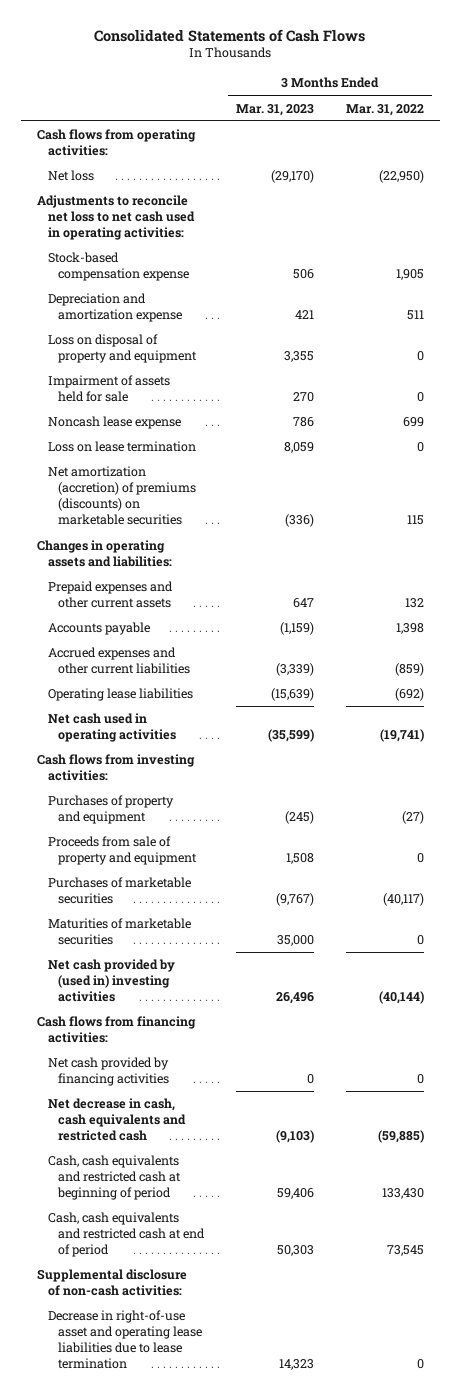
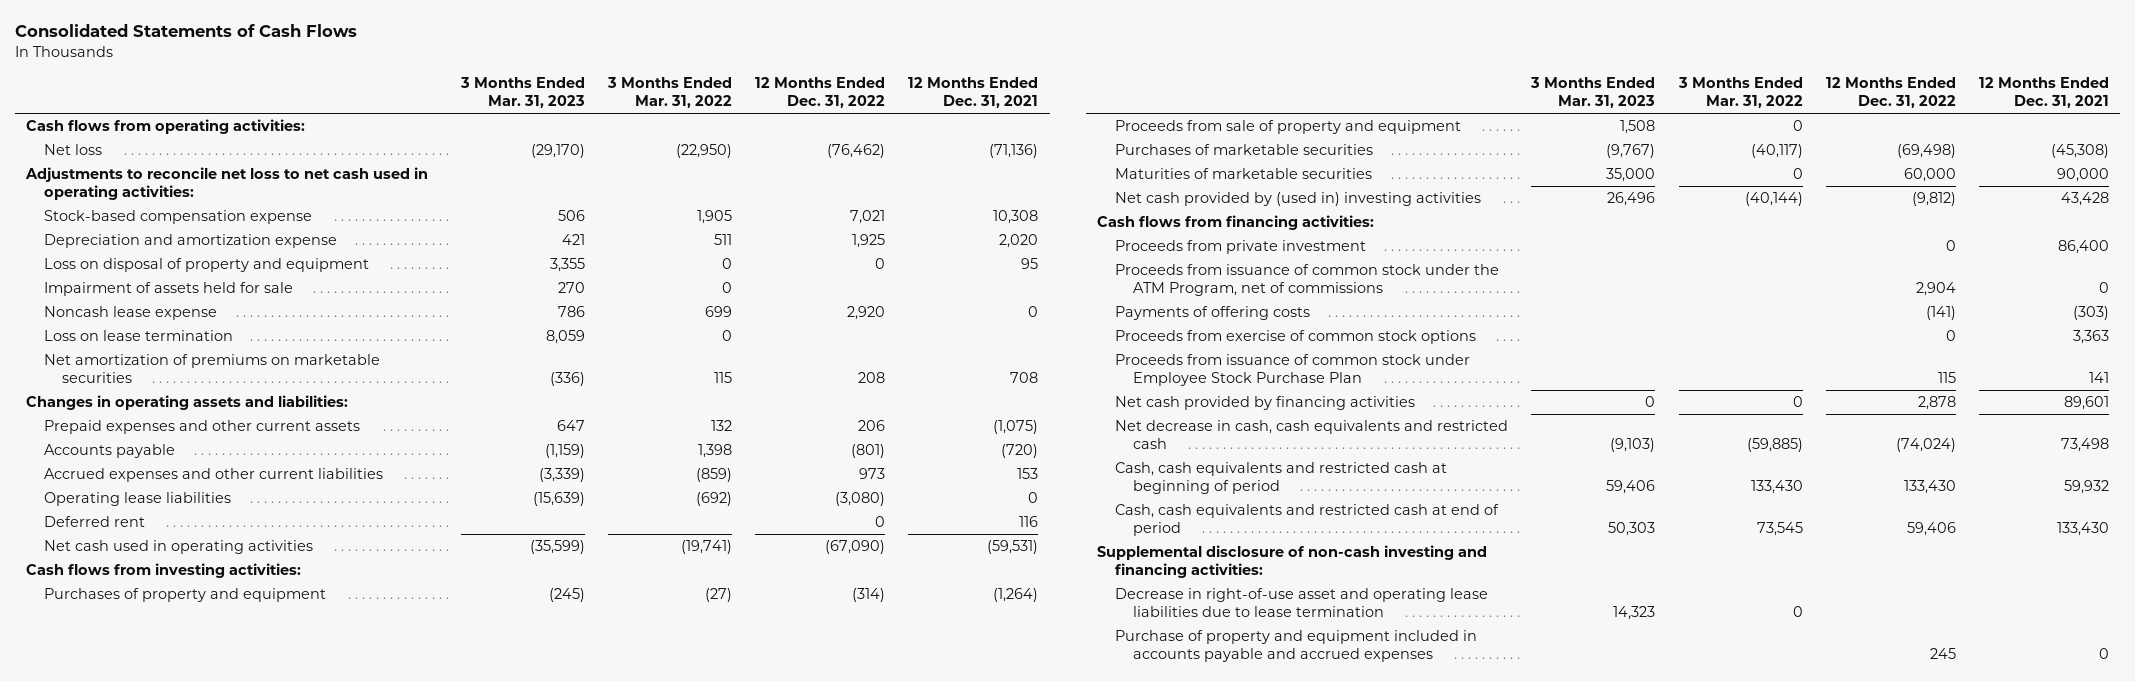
- | 3 Months Ended Mar. 31, 2023 | 3 Months Ended Mar. 31, 2022
+ | 3 Months Ended Mar. 31, 2023 | 3 Months Ended Mar. 31, 2022 | 12 Months Ended Dec. 31, 2022 | 12 Months Ended Dec. 31, 2021
- Net amortization (accretion) of premiums (discounts) on marketable securities | (336) | 115
+ Net amortization of premiums on marketable securities | (336) | 115 | 208 | 708
+ Deferred rent | | | 0 | 116
+ Proceeds from private investment | | | 0 | 86,400
+ Proceeds from issuance of common stock under the ATM Program, net of commissions | | | 2,904 | 0
+ Payments of offering costs | | | (141) | (303)
+ Proceeds from exercise of common stock options | | | 0 | 3,363
+ Proceeds from issuance of common stock under Employee Stock Purchase Plan | | | 115 | 141
- Supplemental disclosure of non-cash activities:
+ Supplemental disclosure of non-cash investing and financing activities:
+ Purchase of property and equipment included in accounts payable and accrued expenses | | | 245 | 0

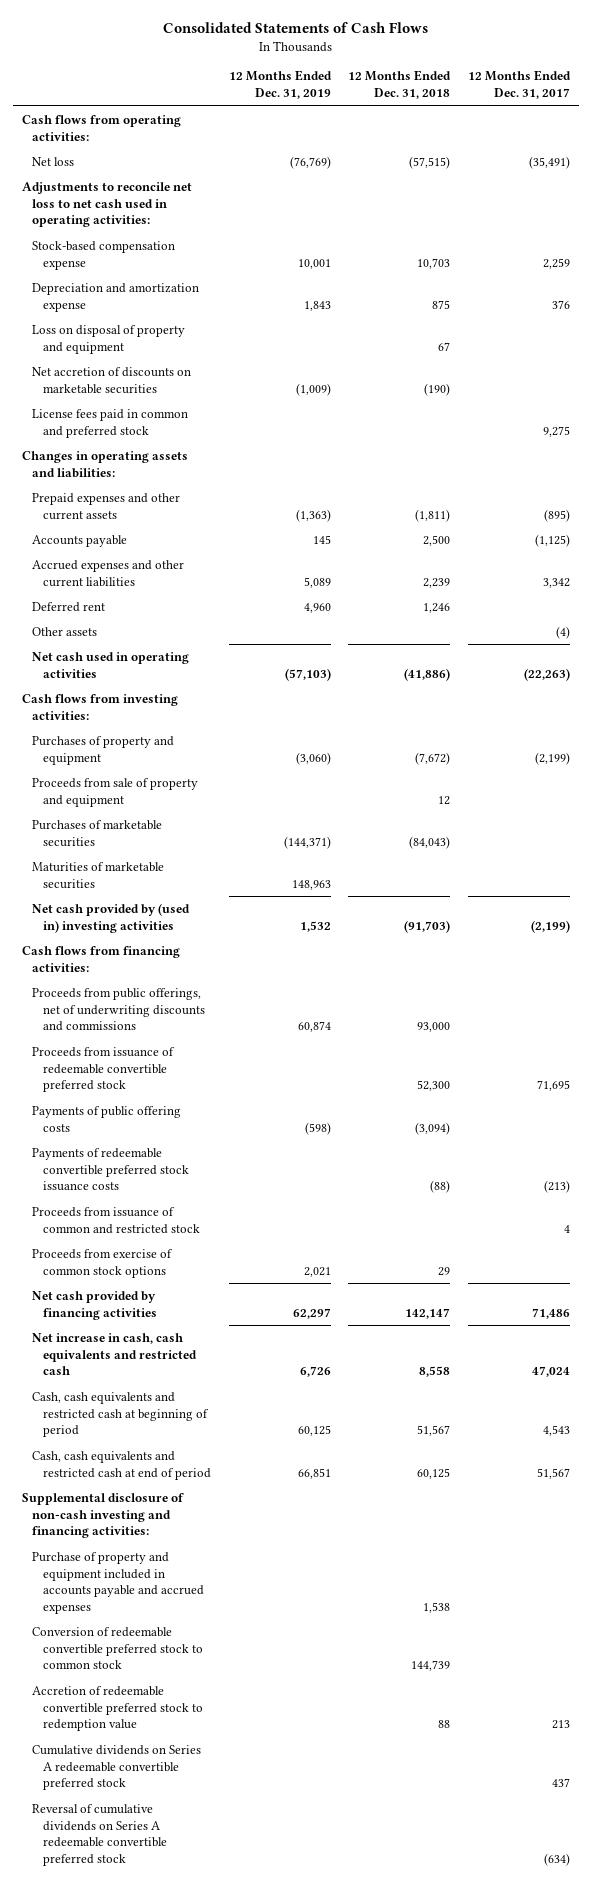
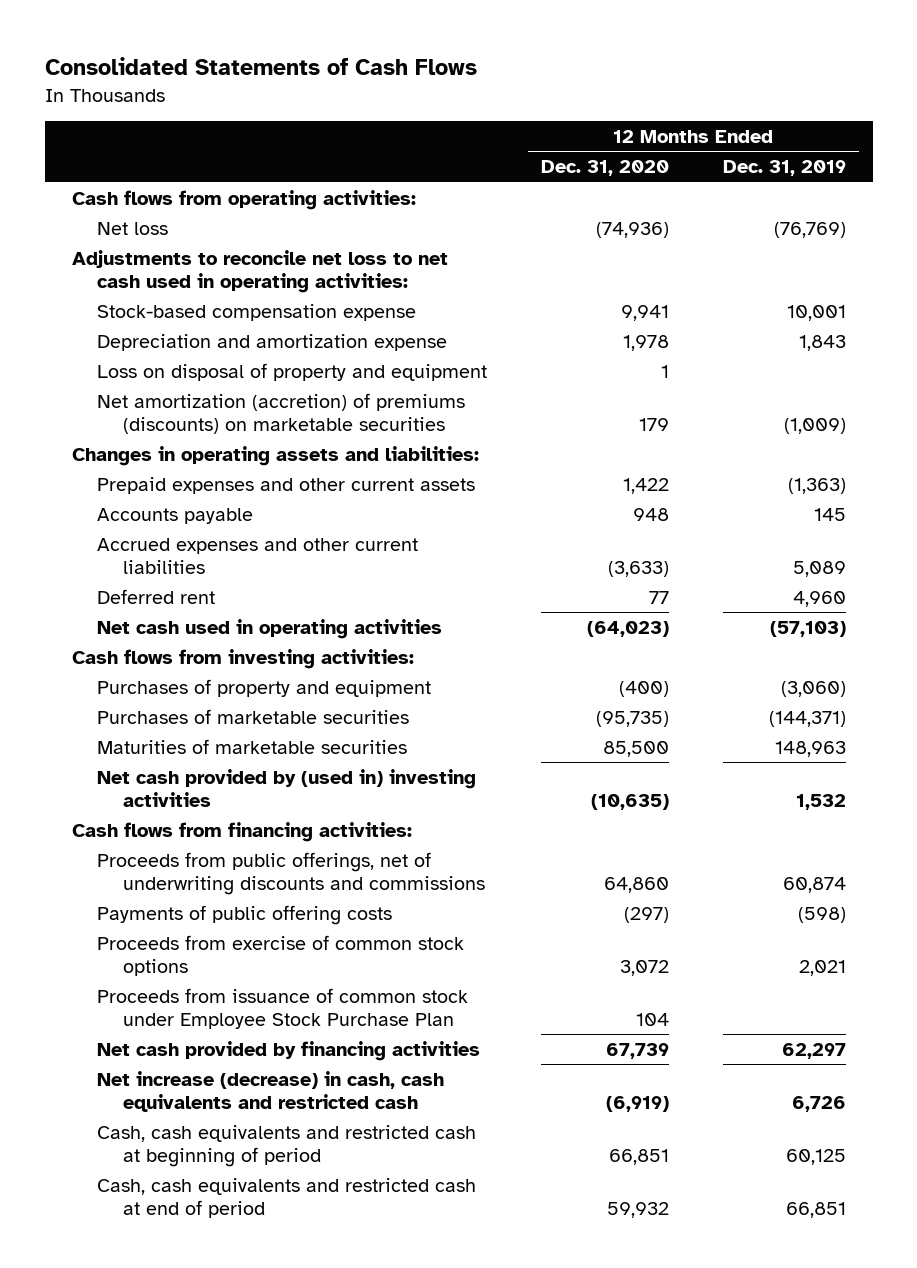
- | 12 Months Ended Dec. 31, 2019 | 12 Months Ended Dec. 31, 2018 | 12 Months Ended Dec. 31, 2017
+ | 12 Months Ended Dec. 31, 2020 | 12 Months Ended Dec. 31, 2019
- Net accretion of discounts on marketable securities | (1,009) | (190) |
- License fees paid in common and preferred stock | | | 9,275
+ Net amortization (accretion) of premiums (discounts) on marketable securities | 179 | (1,009)
- Other assets | | | (4)
- Proceeds from sale of property and equipment | | 12 |
- Proceeds from issuance of redeemable convertible preferred stock | | 52,300 | 71,695
- Payments of redeemable convertible preferred stock issuance costs | | (88) | (213)
- Proceeds from issuance of common and restricted stock | | | 4
+ Proceeds from issuance of common stock under Employee Stock Purchase Plan | 104 |
- Net increase in cash, cash equivalents and restricted cash | 6,726 | 8,558 | 47,024
+ Net increase (decrease) in cash, cash equivalents and restricted cash | (6,919) | 6,726
- Supplemental disclosure of non-cash investing and financing activities:
- Purchase of property and equipment included in accounts payable and accrued expenses | | 1,538 |
- Conversion of redeemable convertible preferred stock to common stock | | 144,739 |
- Accretion of redeemable convertible preferred stock to redemption value | | 88 | 213
- Cumulative dividends on Series A redeemable convertible preferred stock | | | 437
- Reversal of cumulative dividends on Series A redeemable convertible preferred stock | | | (634)

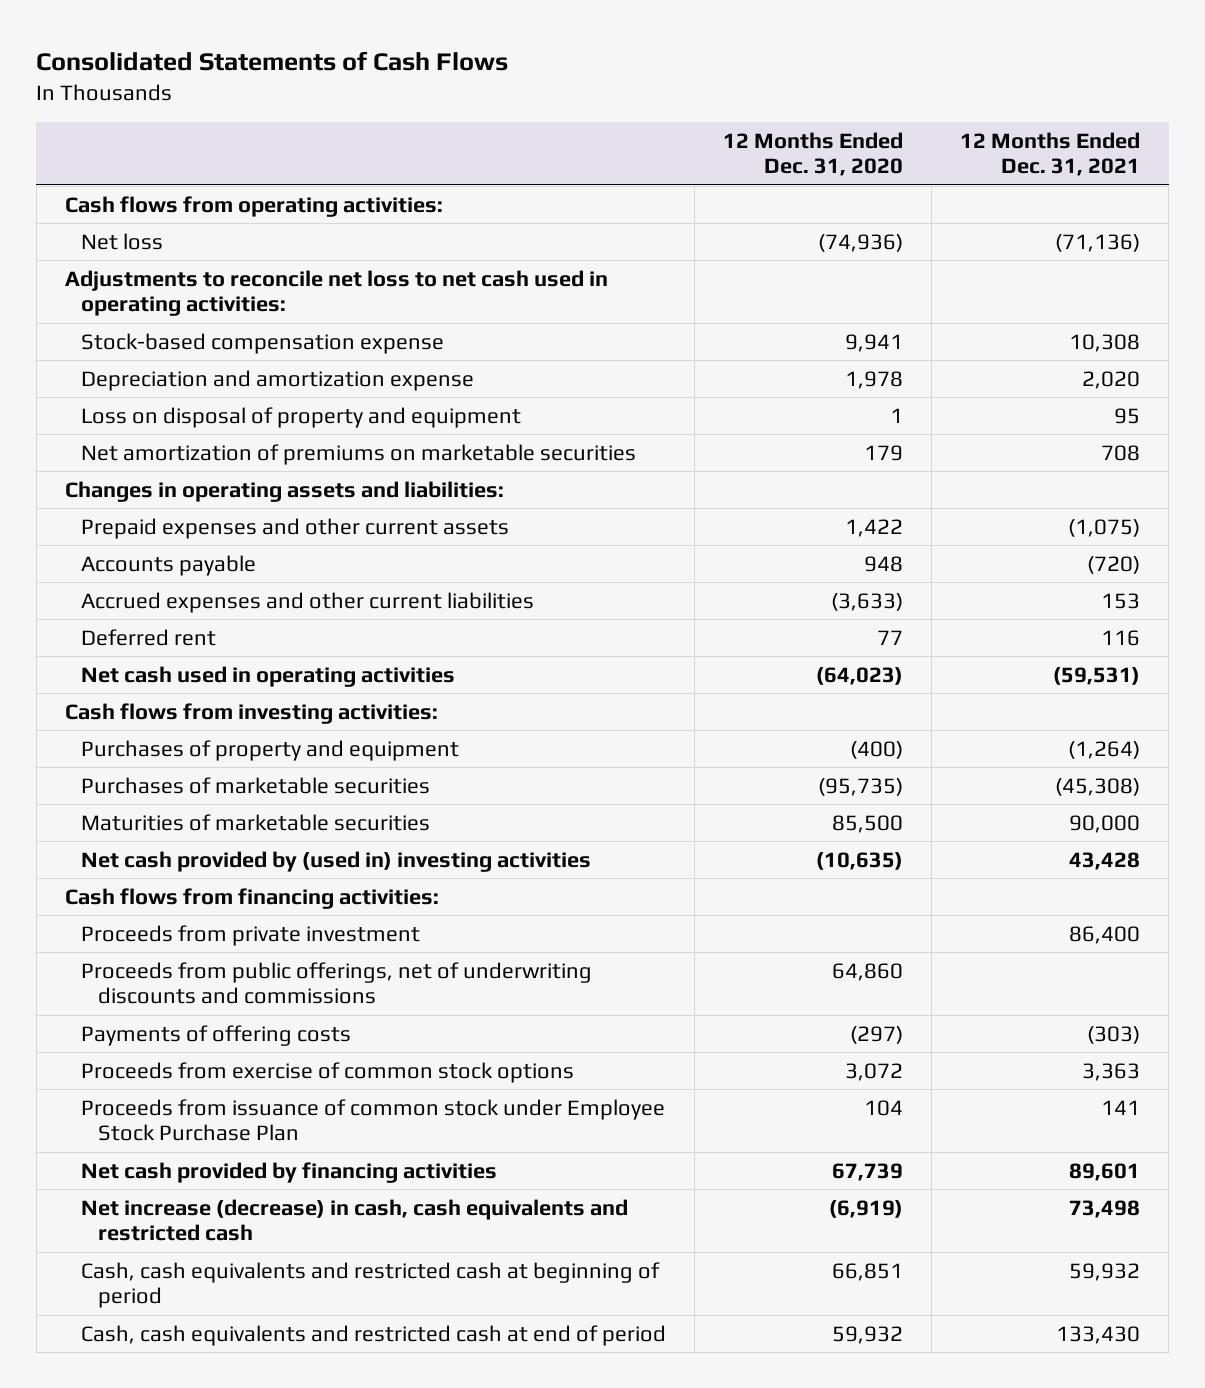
- | 12 Months Ended Dec. 31, 2020 | 12 Months Ended Dec. 31, 2019
+ | 12 Months Ended Dec. 31, 2020 | 12 Months Ended Dec. 31, 2021
- Net amortization (accretion) of premiums (discounts) on marketable securities | 179 | (1,009)
+ Net amortization of premiums on marketable securities | 179 | 708
+ Proceeds from private investment | | 86,400
- Payments of public offering costs | (297) | (598)
+ Payments of offering costs | (297) | (303)

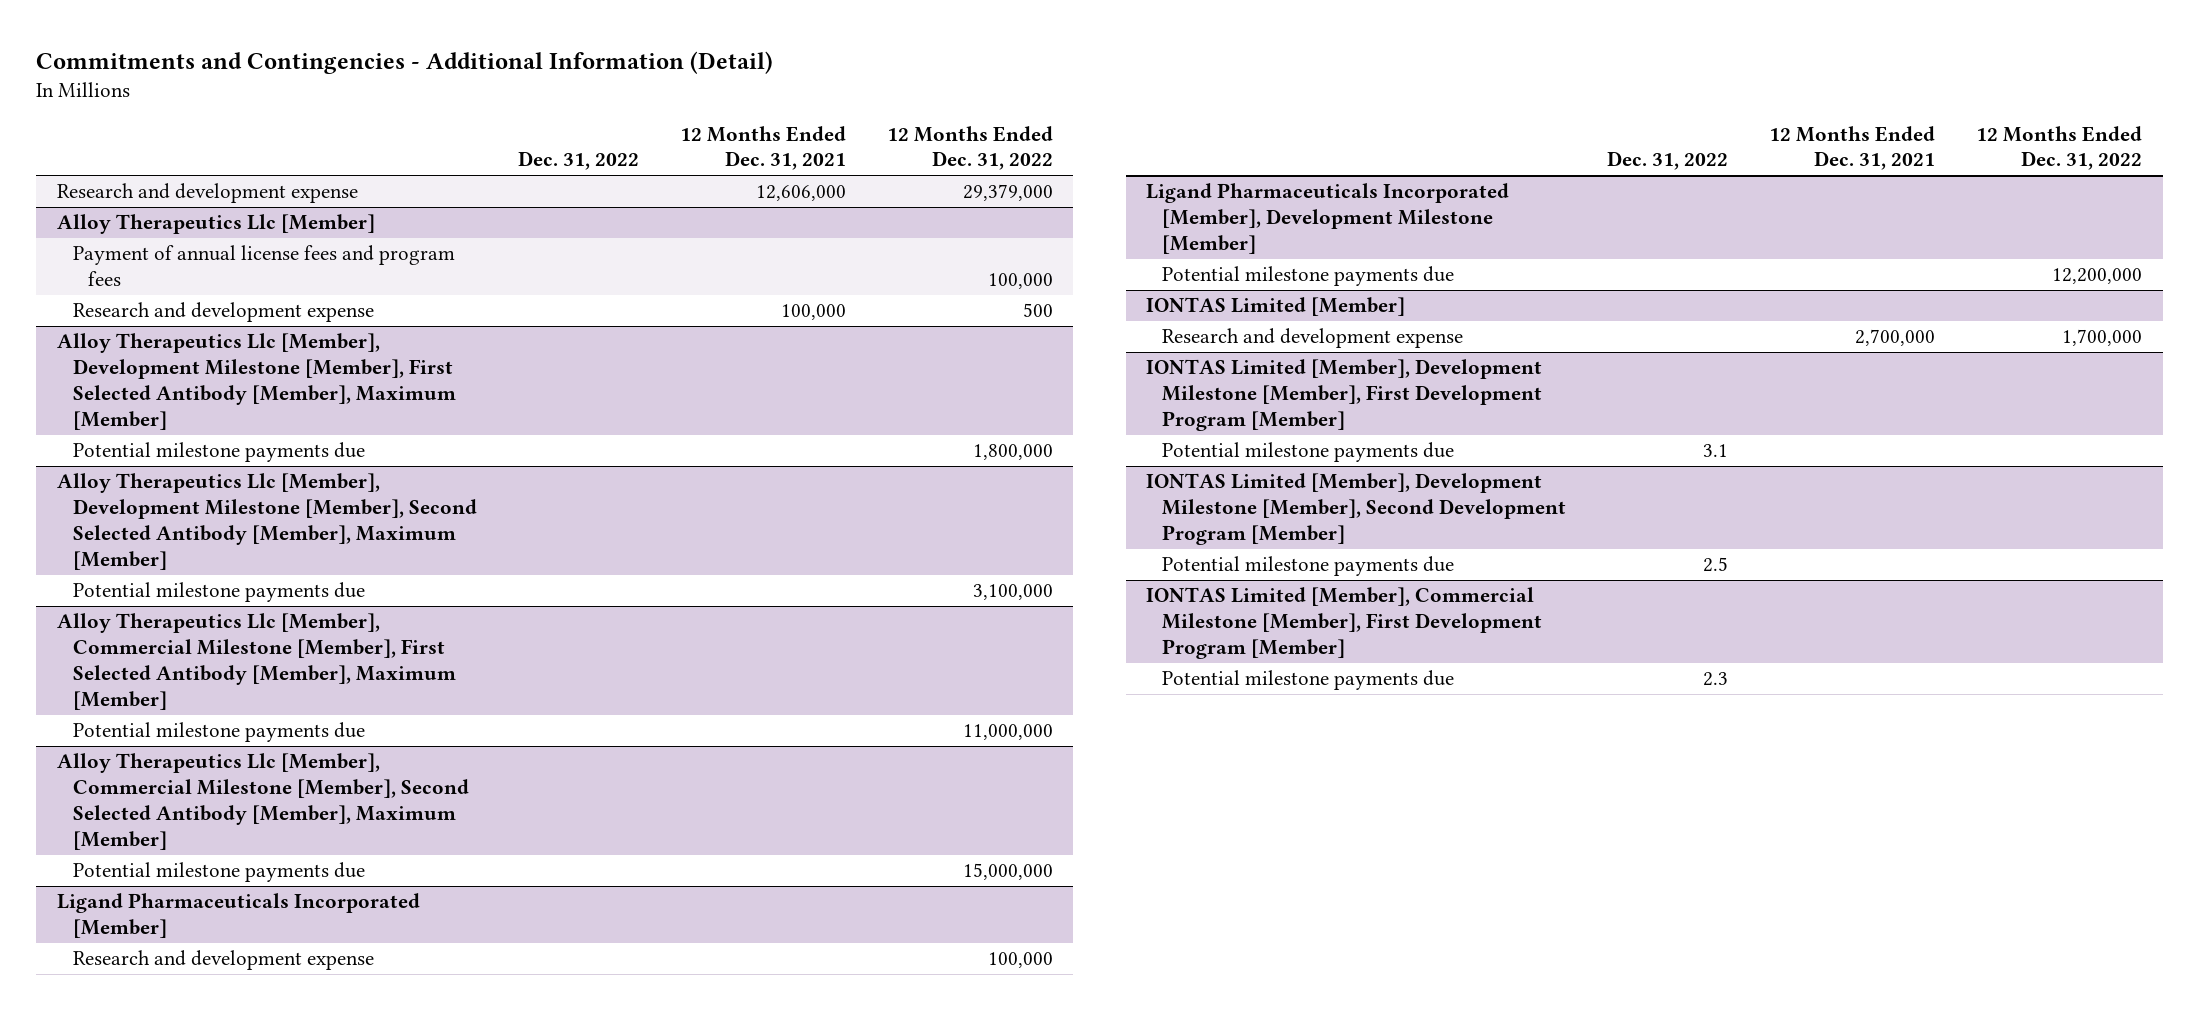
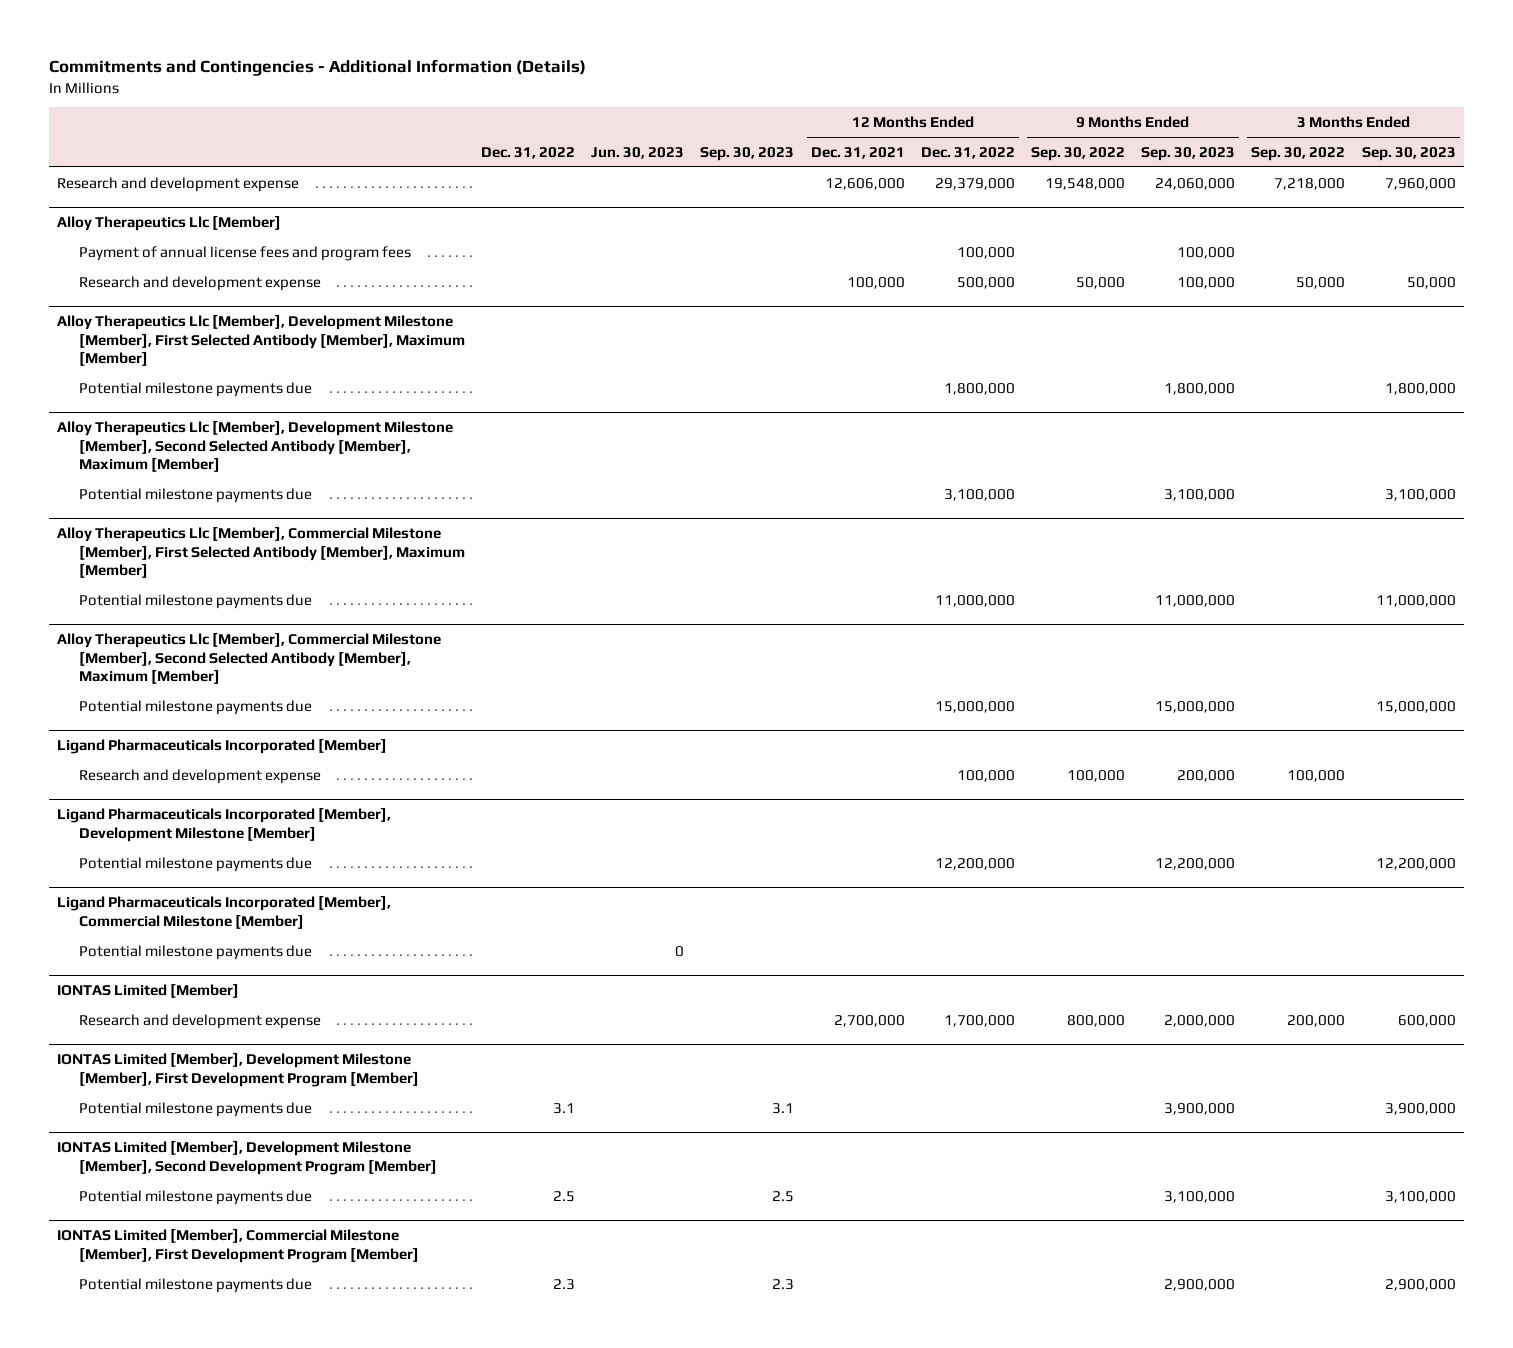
- Commitments and Contingencies - Additional Information (Detail)
+ Commitments and Contingencies - Additional Information (Details)
- | Dec. 31, 2022 | 12 Months Ended Dec. 31, 2021 | 12 Months Ended Dec. 31, 2022
+ | Dec. 31, 2022 | Jun. 30, 2023 | Sep. 30, 2023 | 12 Months Ended Dec. 31, 2021 | 12 Months Ended Dec. 31, 2022 | 9 Months Ended Sep. 30, 2022 | 9 Months Ended Sep. 30, 2023 | 3 Months Ended Sep. 30, 2022 | 3 Months Ended Sep. 30, 2023
@ Alloy Therapeutics Llc [Member]
- Research and development expense | | 100,000 | 500
+ Research and development expense | | | | 100,000 | 500,000 | 50,000 | 100,000 | 50,000 | 50,000
+ Ligand Pharmaceuticals Incorporated [Member], Commercial Milestone [Member]
+ Potential milestone payments due | | 0 | | | | | | |

